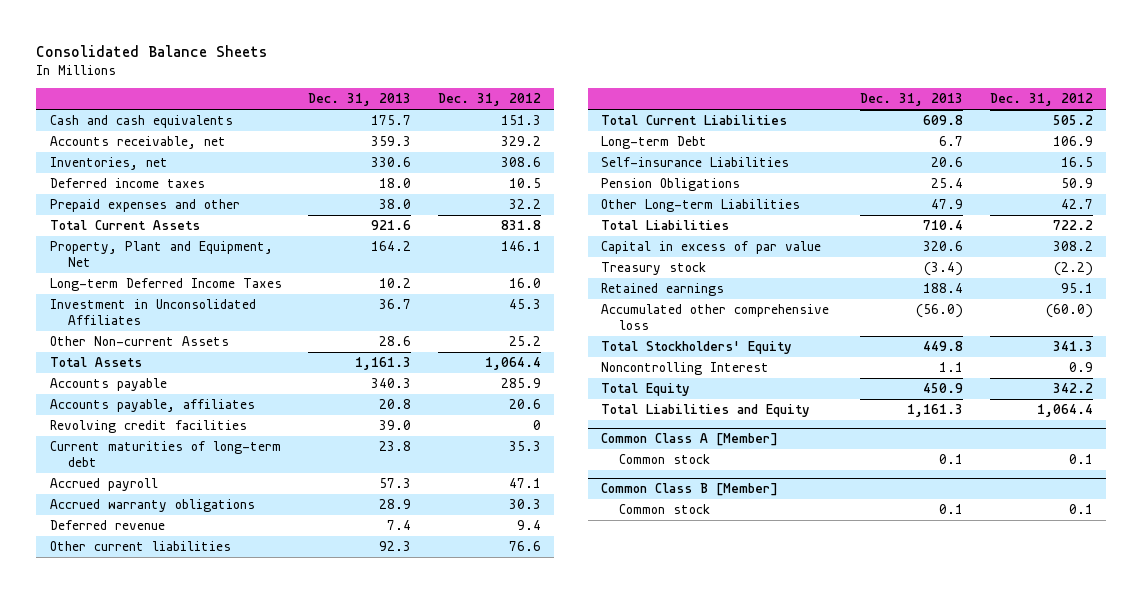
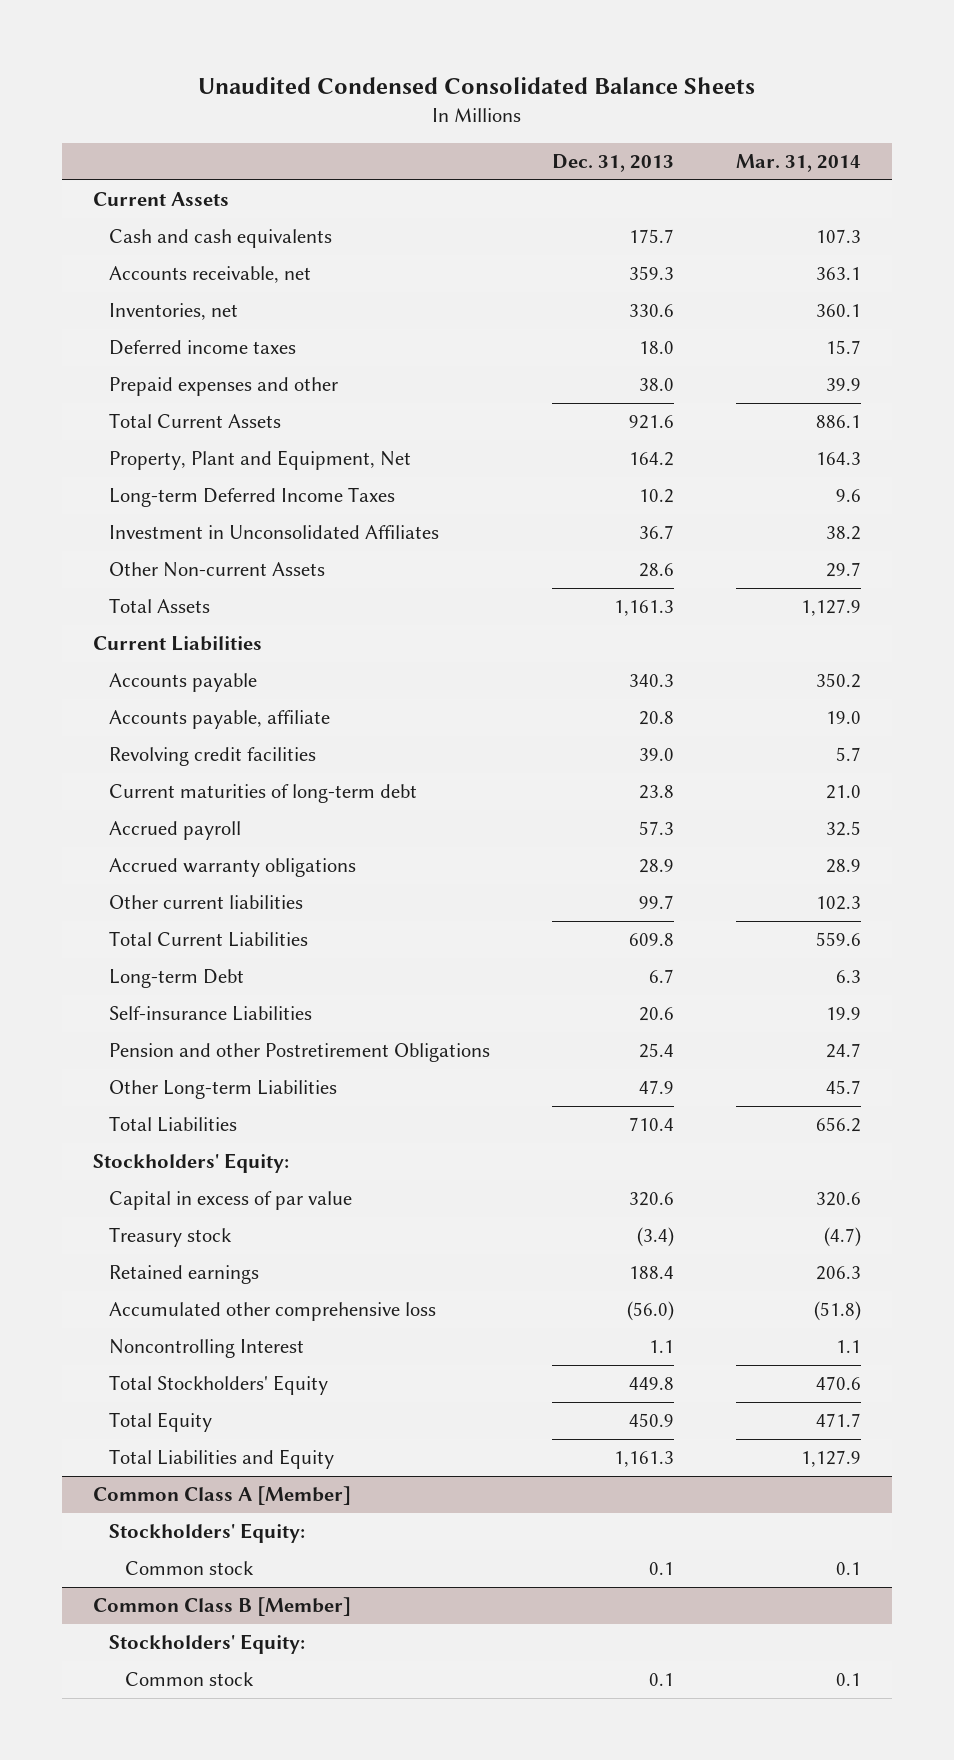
- Consolidated Balance Sheets
+ Unaudited Condensed Consolidated Balance Sheets
- | Dec. 31, 2013 | Dec. 31, 2012
+ | Dec. 31, 2013 | Mar. 31, 2014
+ Current Assets
+ Current Liabilities
- Accounts payable, affiliates | 20.8 | 20.6
+ Accounts payable, affiliate | 20.8 | 19.0
- Deferred revenue | 7.4 | 9.4
- Other current liabilities | 92.3 | 76.6
+ Other current liabilities | 99.7 | 102.3
- Pension Obligations | 25.4 | 50.9
+ Pension and other Postretirement Obligations | 25.4 | 24.7
+ Stockholders' Equity:
moved down: Total Stockholders' Equity | 449.8 | 470.6
@ Common Class A [Member]
+ Stockholders' Equity:
@ Common Class B [Member]
+ Stockholders' Equity:

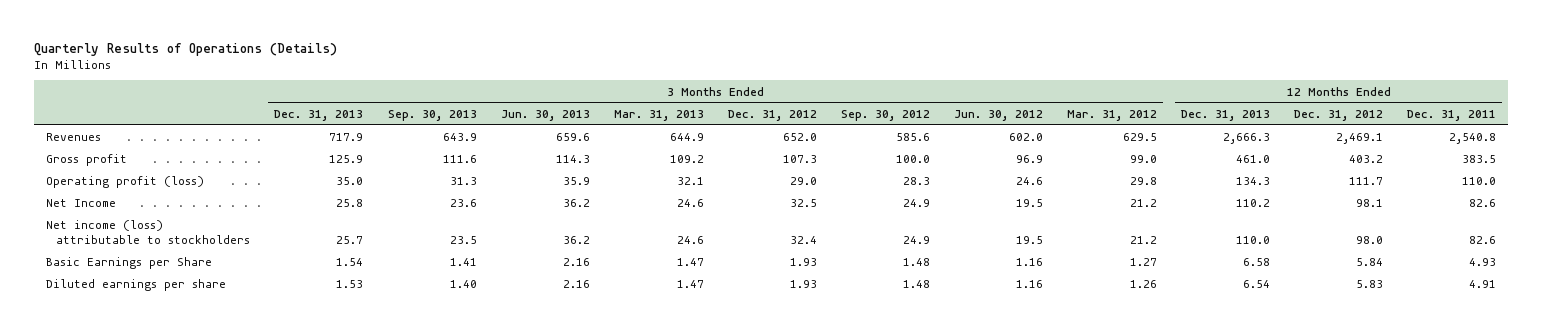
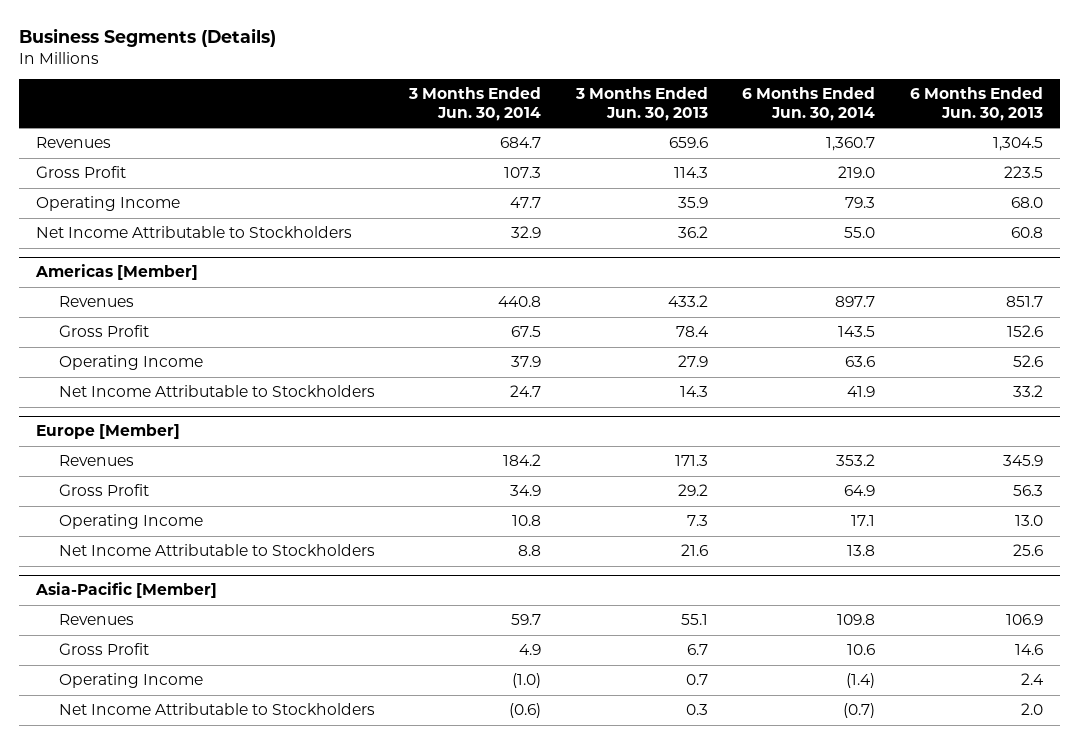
- Quarterly Results of Operations (Details)
+ Business Segments (Details)
- | 3 Months Ended Dec. 31, 2013 | 3 Months Ended Sep. 30, 2013 | 3 Months Ended Jun. 30, 2013 | 3 Months Ended Mar. 31, 2013 | 3 Months Ended Dec. 31, 2012 | 3 Months Ended Sep. 30, 2012 | 3 Months Ended Jun. 30, 2012 | 3 Months Ended Mar. 31, 2012 | 12 Months Ended Dec. 31, 2013 | 12 Months Ended Dec. 31, 2012 | 12 Months Ended Dec. 31, 2011
+ | 3 Months Ended Jun. 30, 2014 | 3 Months Ended Jun. 30, 2013 | 6 Months Ended Jun. 30, 2014 | 6 Months Ended Jun. 30, 2013
- Gross profit | 125.9 | 111.6 | 114.3 | 109.2 | 107.3 | 100.0 | 96.9 | 99.0 | 461.0 | 403.2 | 383.5
- Operating profit (loss) | 35.0 | 31.3 | 35.9 | 32.1 | 29.0 | 28.3 | 24.6 | 29.8 | 134.3 | 111.7 | 110.0
- Net Income | 25.8 | 23.6 | 36.2 | 24.6 | 32.5 | 24.9 | 19.5 | 21.2 | 110.2 | 98.1 | 82.6
- Net income (loss) attributable to stockholders | 25.7 | 23.5 | 36.2 | 24.6 | 32.4 | 24.9 | 19.5 | 21.2 | 110.0 | 98.0 | 82.6
- Basic Earnings per Share | 1.54 | 1.41 | 2.16 | 1.47 | 1.93 | 1.48 | 1.16 | 1.27 | 6.58 | 5.84 | 4.93
- Diluted earnings per share | 1.53 | 1.40 | 2.16 | 1.47 | 1.93 | 1.48 | 1.16 | 1.26 | 6.54 | 5.83 | 4.91
+ Gross Profit | 107.3 | 114.3 | 219.0 | 223.5
+ Operating Income | 47.7 | 35.9 | 79.3 | 68.0
+ Net Income Attributable to Stockholders | 32.9 | 36.2 | 55.0 | 60.8
+ Americas [Member]
+ Revenues | 440.8 | 433.2 | 897.7 | 851.7
+ Gross Profit | 67.5 | 78.4 | 143.5 | 152.6
+ Operating Income | 37.9 | 27.9 | 63.6 | 52.6
+ Net Income Attributable to Stockholders | 24.7 | 14.3 | 41.9 | 33.2
+ Europe [Member]
+ Revenues | 184.2 | 171.3 | 353.2 | 345.9
+ Gross Profit | 34.9 | 29.2 | 64.9 | 56.3
+ Operating Income | 10.8 | 7.3 | 17.1 | 13.0
+ Net Income Attributable to Stockholders | 8.8 | 21.6 | 13.8 | 25.6
+ Asia-Pacific [Member]
+ Revenues | 59.7 | 55.1 | 109.8 | 106.9
+ Gross Profit | 4.9 | 6.7 | 10.6 | 14.6
+ Operating Income | (1.0) | 0.7 | (1.4) | 2.4
+ Net Income Attributable to Stockholders | (0.6) | 0.3 | (0.7) | 2.0

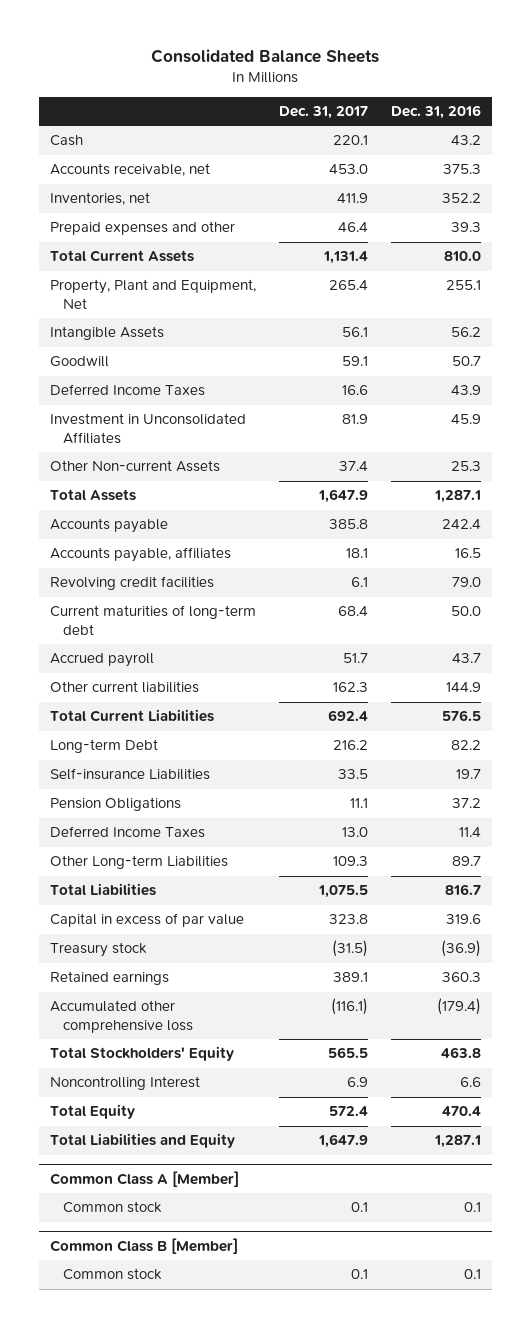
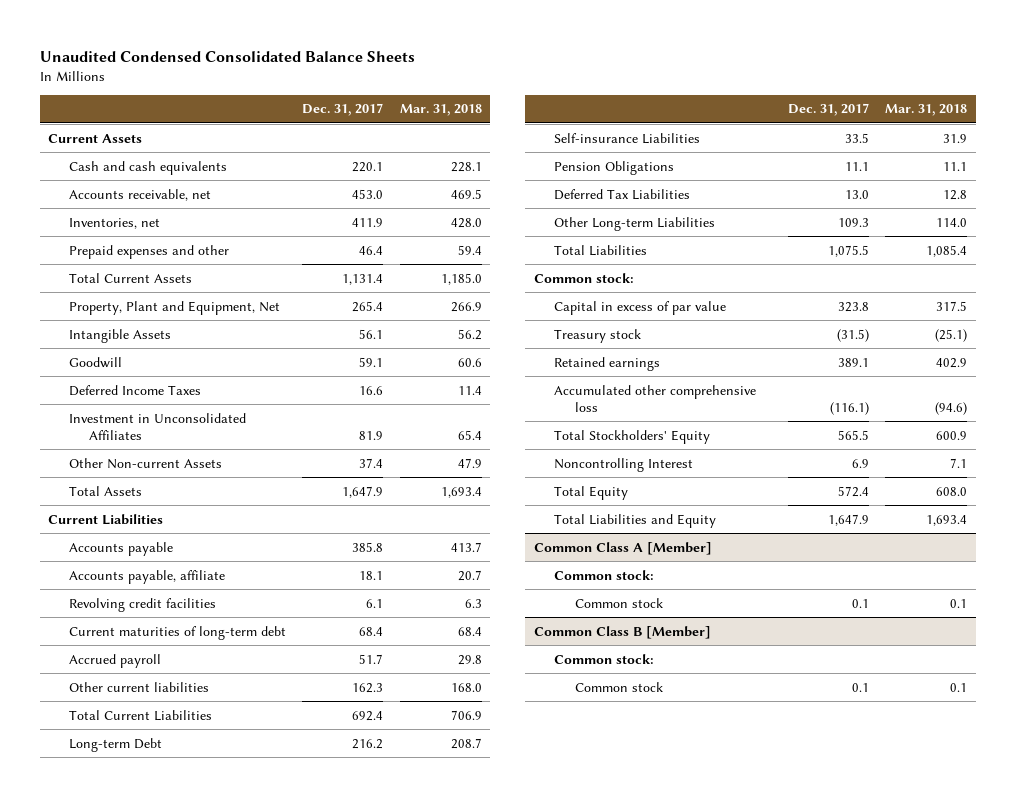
- Consolidated Balance Sheets
+ Unaudited Condensed Consolidated Balance Sheets
- | Dec. 31, 2017 | Dec. 31, 2016
+ | Dec. 31, 2017 | Mar. 31, 2018
- Cash | 220.1 | 43.2
+ Current Assets
+ Cash and cash equivalents | 220.1 | 228.1
+ Current Liabilities
- Accounts payable, affiliates | 18.1 | 16.5
+ Accounts payable, affiliate | 18.1 | 20.7
- Deferred Income Taxes | 13.0 | 11.4
+ Deferred Tax Liabilities | 13.0 | 12.8
+ Common stock:
@ Common Class A [Member]
+ Common stock:
@ Common Class B [Member]
+ Common stock:

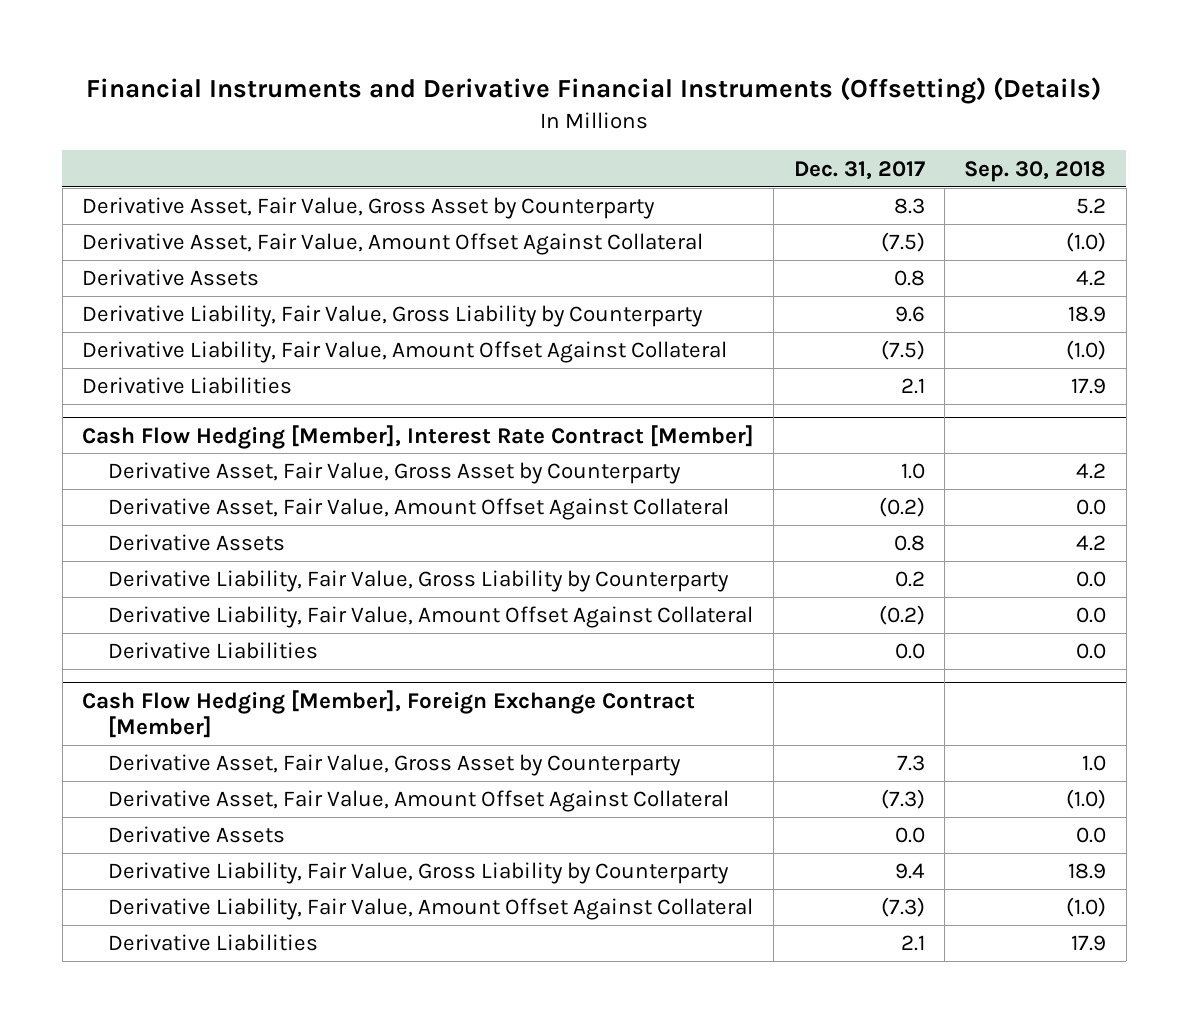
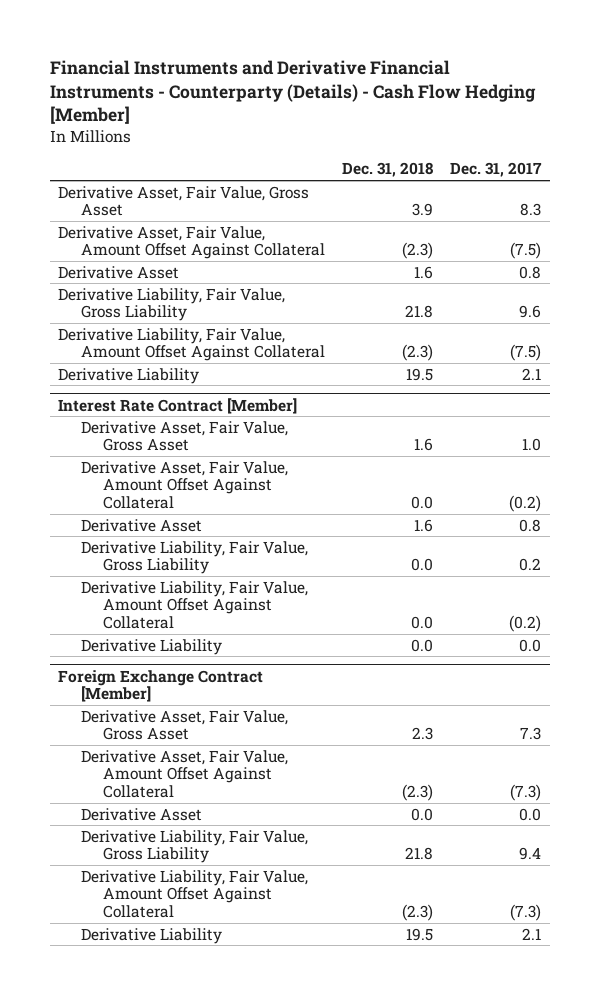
- Financial Instruments and Derivative Financial Instruments (Offsetting) (Details)
+ Financial Instruments and Derivative Financial Instruments - Counterparty (Details) - Cash Flow Hedging [Member]
- | Dec. 31, 2017 | Sep. 30, 2018
+ | Dec. 31, 2018 | Dec. 31, 2017
- Derivative Asset, Fair Value, Gross Asset by Counterparty | 8.3 | 5.2
+ Derivative Asset, Fair Value, Gross Asset | 3.9 | 8.3
- Derivative Assets | 0.8 | 4.2
- Derivative Liability, Fair Value, Gross Liability by Counterparty | 9.6 | 18.9
+ Derivative Asset | 1.6 | 0.8
+ Derivative Liability, Fair Value, Gross Liability | 21.8 | 9.6
- Derivative Liabilities | 2.1 | 17.9
- Cash Flow Hedging [Member], Interest Rate Contract [Member]
- Derivative Asset, Fair Value, Gross Asset by Counterparty | 1.0 | 4.2
+ Derivative Liability | 19.5 | 2.1
+ Interest Rate Contract [Member]
+ Derivative Asset, Fair Value, Gross Asset | 1.6 | 1.0
- Derivative Assets | 0.8 | 4.2
- Derivative Liability, Fair Value, Gross Liability by Counterparty | 0.2 | 0.0
+ Derivative Asset | 1.6 | 0.8
+ Derivative Liability, Fair Value, Gross Liability | 0.0 | 0.2
- Derivative Liabilities | 0.0 | 0.0
- Cash Flow Hedging [Member], Foreign Exchange Contract [Member]
- Derivative Asset, Fair Value, Gross Asset by Counterparty | 7.3 | 1.0
+ Derivative Liability | 0.0 | 0.0
+ Foreign Exchange Contract [Member]
+ Derivative Asset, Fair Value, Gross Asset | 2.3 | 7.3
- Derivative Assets | 0.0 | 0.0
- Derivative Liability, Fair Value, Gross Liability by Counterparty | 9.4 | 18.9
+ Derivative Asset | 0.0 | 0.0
+ Derivative Liability, Fair Value, Gross Liability | 21.8 | 9.4
- Derivative Liabilities | 2.1 | 17.9
+ Derivative Liability | 19.5 | 2.1

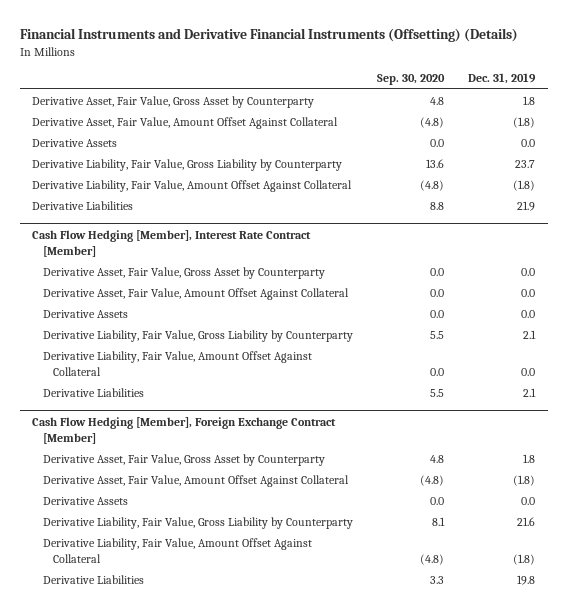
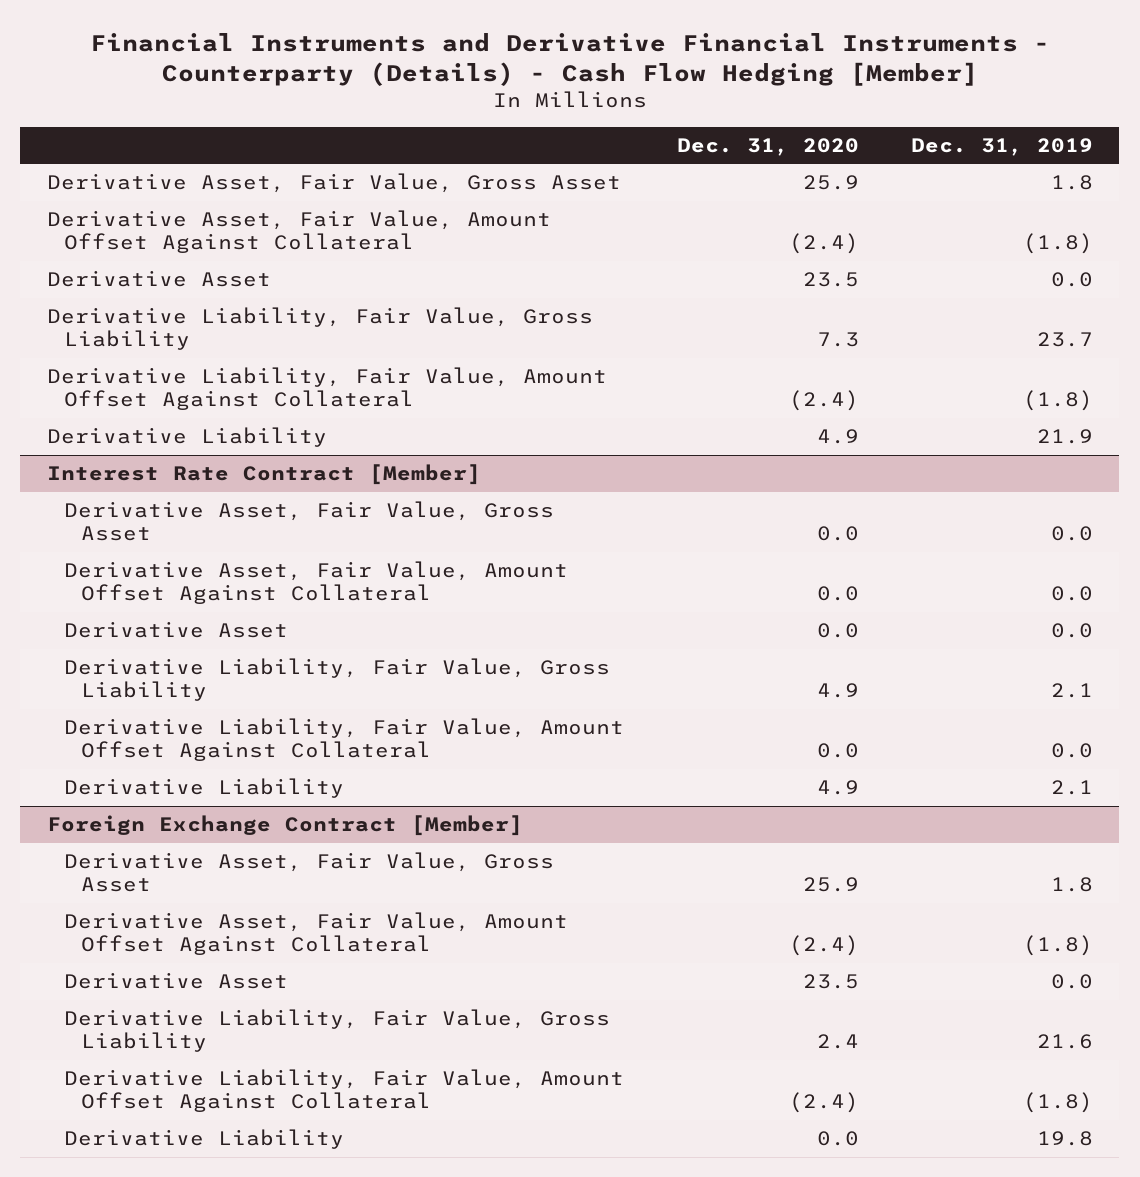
- Financial Instruments and Derivative Financial Instruments (Offsetting) (Details)
+ Financial Instruments and Derivative Financial Instruments - Counterparty (Details) - Cash Flow Hedging [Member]
- | Sep. 30, 2020 | Dec. 31, 2019
+ | Dec. 31, 2020 | Dec. 31, 2019
- Derivative Asset, Fair Value, Gross Asset by Counterparty | 4.8 | 1.8
+ Derivative Asset, Fair Value, Gross Asset | 25.9 | 1.8
- Derivative Assets | 0.0 | 0.0
- Derivative Liability, Fair Value, Gross Liability by Counterparty | 13.6 | 23.7
+ Derivative Asset | 23.5 | 0.0
+ Derivative Liability, Fair Value, Gross Liability | 7.3 | 23.7
- Derivative Liabilities | 8.8 | 21.9
- Cash Flow Hedging [Member], Interest Rate Contract [Member]
- Derivative Asset, Fair Value, Gross Asset by Counterparty | 0.0 | 0.0
+ Derivative Liability | 4.9 | 21.9
+ Interest Rate Contract [Member]
+ Derivative Asset, Fair Value, Gross Asset | 0.0 | 0.0
- Derivative Assets | 0.0 | 0.0
- Derivative Liability, Fair Value, Gross Liability by Counterparty | 5.5 | 2.1
+ Derivative Asset | 0.0 | 0.0
+ Derivative Liability, Fair Value, Gross Liability | 4.9 | 2.1
- Derivative Liabilities | 5.5 | 2.1
- Cash Flow Hedging [Member], Foreign Exchange Contract [Member]
- Derivative Asset, Fair Value, Gross Asset by Counterparty | 4.8 | 1.8
+ Derivative Liability | 4.9 | 2.1
+ Foreign Exchange Contract [Member]
+ Derivative Asset, Fair Value, Gross Asset | 25.9 | 1.8
- Derivative Assets | 0.0 | 0.0
- Derivative Liability, Fair Value, Gross Liability by Counterparty | 8.1 | 21.6
+ Derivative Asset | 23.5 | 0.0
+ Derivative Liability, Fair Value, Gross Liability | 2.4 | 21.6
- Derivative Liabilities | 3.3 | 19.8
+ Derivative Liability | 0.0 | 19.8

